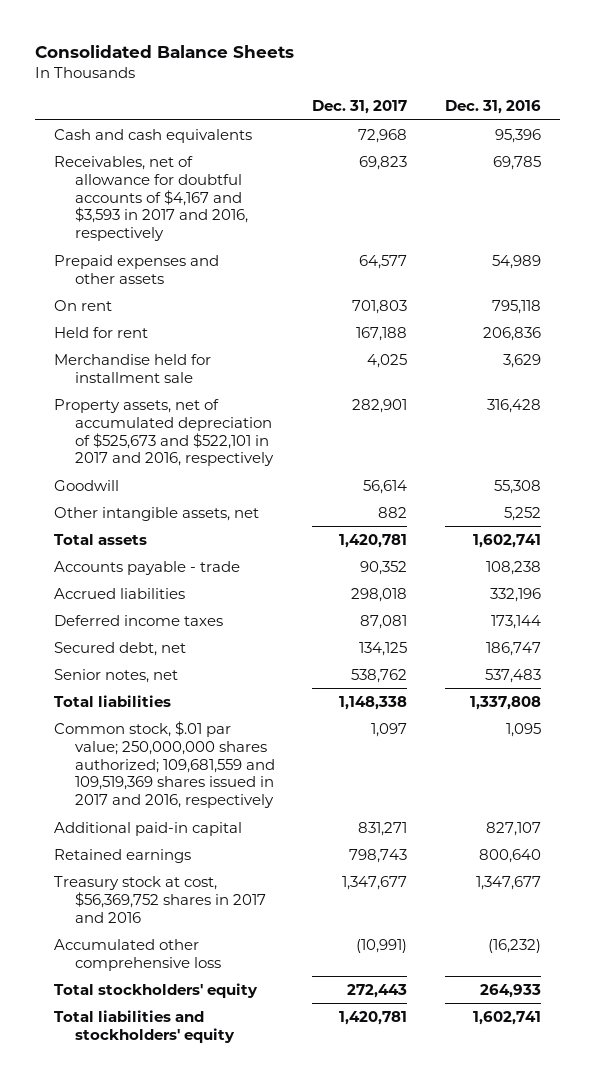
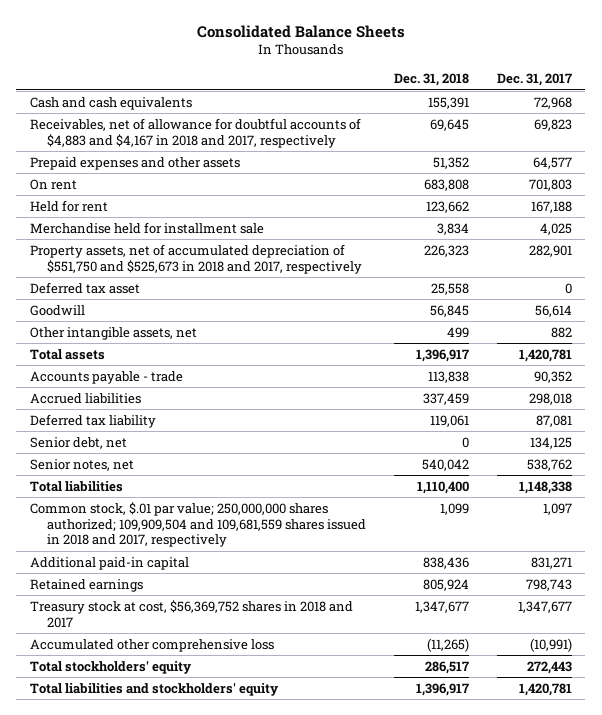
- | Dec. 31, 2017 | Dec. 31, 2016
+ | Dec. 31, 2018 | Dec. 31, 2017
- Receivables, net of allowance for doubtful accounts of $4,167 and $3,593 in 2017 and 2016, respectively | 69,823 | 69,785
+ Receivables, net of allowance for doubtful accounts of $4,883 and $4,167 in 2018 and 2017, respectively | 69,645 | 69,823
- Property assets, net of accumulated depreciation of $525,673 and $522,101 in 2017 and 2016, respectively | 282,901 | 316,428
+ Property assets, net of accumulated depreciation of $551,750 and $525,673 in 2018 and 2017, respectively | 226,323 | 282,901
+ Deferred tax asset | 25,558 | 0
- Deferred income taxes | 87,081 | 173,144
- Secured debt, net | 134,125 | 186,747
+ Deferred tax liability | 119,061 | 87,081
+ Senior debt, net | 0 | 134,125
- Common stock, $.01 par value; 250,000,000 shares authorized; 109,681,559 and 109,519,369 shares issued in 2017 and 2016, respectively | 1,097 | 1,095
+ Common stock, $.01 par value; 250,000,000 shares authorized; 109,909,504 and 109,681,559 shares issued in 2018 and 2017, respectively | 1,099 | 1,097
- Treasury stock at cost, $56,369,752 shares in 2017 and 2016 | 1,347,677 | 1,347,677
+ Treasury stock at cost, $56,369,752 shares in 2018 and 2017 | 1,347,677 | 1,347,677

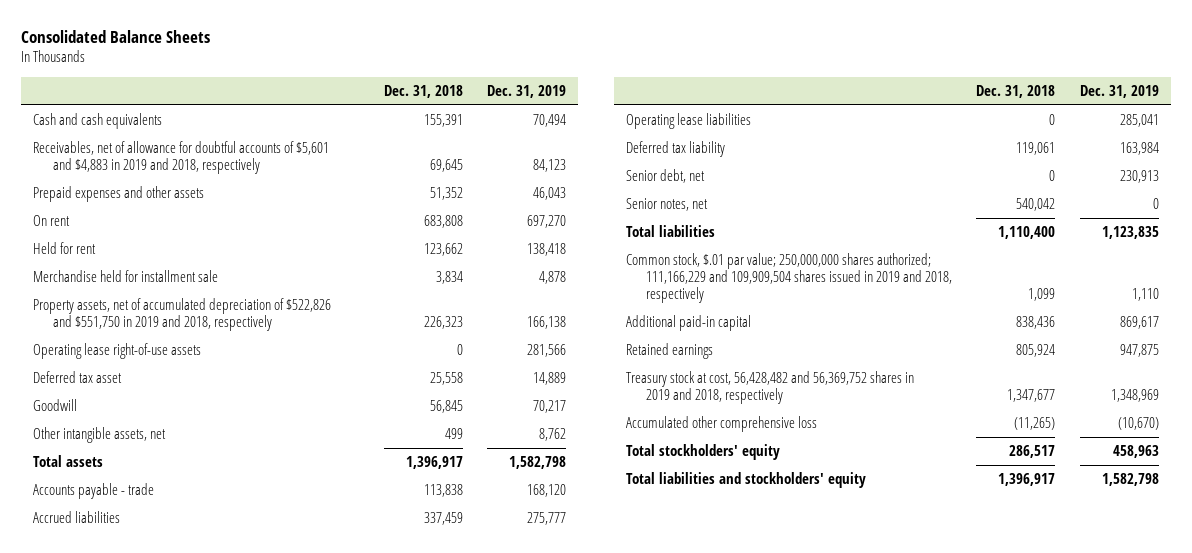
- | Dec. 31, 2018 | Dec. 31, 2017
+ | Dec. 31, 2018 | Dec. 31, 2019
- Receivables, net of allowance for doubtful accounts of $4,883 and $4,167 in 2018 and 2017, respectively | 69,645 | 69,823
+ Receivables, net of allowance for doubtful accounts of $5,601 and $4,883 in 2019 and 2018, respectively | 69,645 | 84,123
- Property assets, net of accumulated depreciation of $551,750 and $525,673 in 2018 and 2017, respectively | 226,323 | 282,901
+ Property assets, net of accumulated depreciation of $522,826 and $551,750 in 2019 and 2018, respectively | 226,323 | 166,138
+ Operating lease right-of-use assets | 0 | 281,566
+ Operating lease liabilities | 0 | 285,041
- Common stock, $.01 par value; 250,000,000 shares authorized; 109,909,504 and 109,681,559 shares issued in 2018 and 2017, respectively | 1,099 | 1,097
+ Common stock, $.01 par value; 250,000,000 shares authorized; 111,166,229 and 109,909,504 shares issued in 2019 and 2018, respectively | 1,099 | 1,110
- Treasury stock at cost, $56,369,752 shares in 2018 and 2017 | 1,347,677 | 1,347,677
+ Treasury stock at cost, 56,428,482 and 56,369,752 shares in 2019 and 2018, respectively | 1,347,677 | 1,348,969

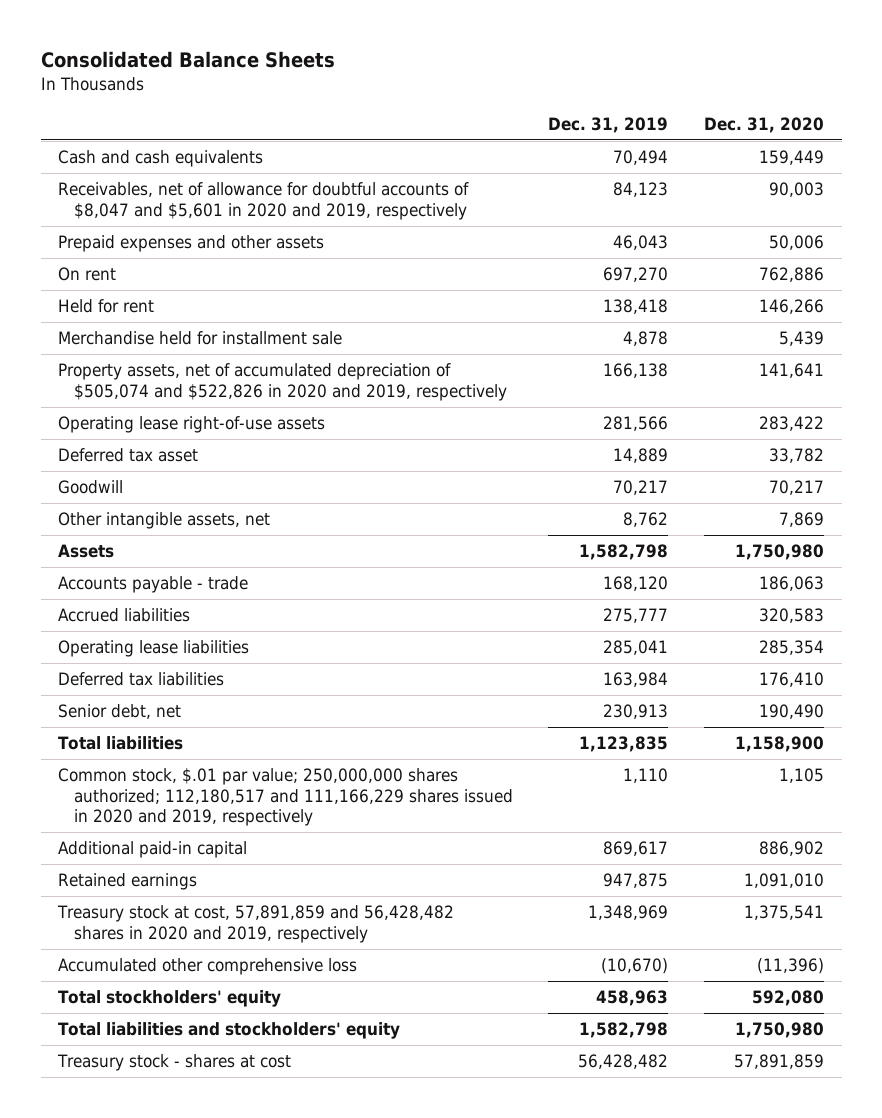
- | Dec. 31, 2018 | Dec. 31, 2019
+ | Dec. 31, 2019 | Dec. 31, 2020
- Receivables, net of allowance for doubtful accounts of $5,601 and $4,883 in 2019 and 2018, respectively | 69,645 | 84,123
+ Receivables, net of allowance for doubtful accounts of $8,047 and $5,601 in 2020 and 2019, respectively | 84,123 | 90,003
- Property assets, net of accumulated depreciation of $522,826 and $551,750 in 2019 and 2018, respectively | 226,323 | 166,138
+ Property assets, net of accumulated depreciation of $505,074 and $522,826 in 2020 and 2019, respectively | 166,138 | 141,641
- Total assets | 1,396,917 | 1,582,798
+ Assets | 1,582,798 | 1,750,980
- Deferred tax liability | 119,061 | 163,984
+ Deferred tax liabilities | 163,984 | 176,410
- Senior notes, net | 540,042 | 0
- Common stock, $.01 par value; 250,000,000 shares authorized; 111,166,229 and 109,909,504 shares issued in 2019 and 2018, respectively | 1,099 | 1,110
+ Common stock, $.01 par value; 250,000,000 shares authorized; 112,180,517 and 111,166,229 shares issued in 2020 and 2019, respectively | 1,110 | 1,105
- Treasury stock at cost, 56,428,482 and 56,369,752 shares in 2019 and 2018, respectively | 1,347,677 | 1,348,969
+ Treasury stock at cost, 57,891,859 and 56,428,482 shares in 2020 and 2019, respectively | 1,348,969 | 1,375,541
+ Treasury stock - shares at cost | 56,428,482 | 57,891,859

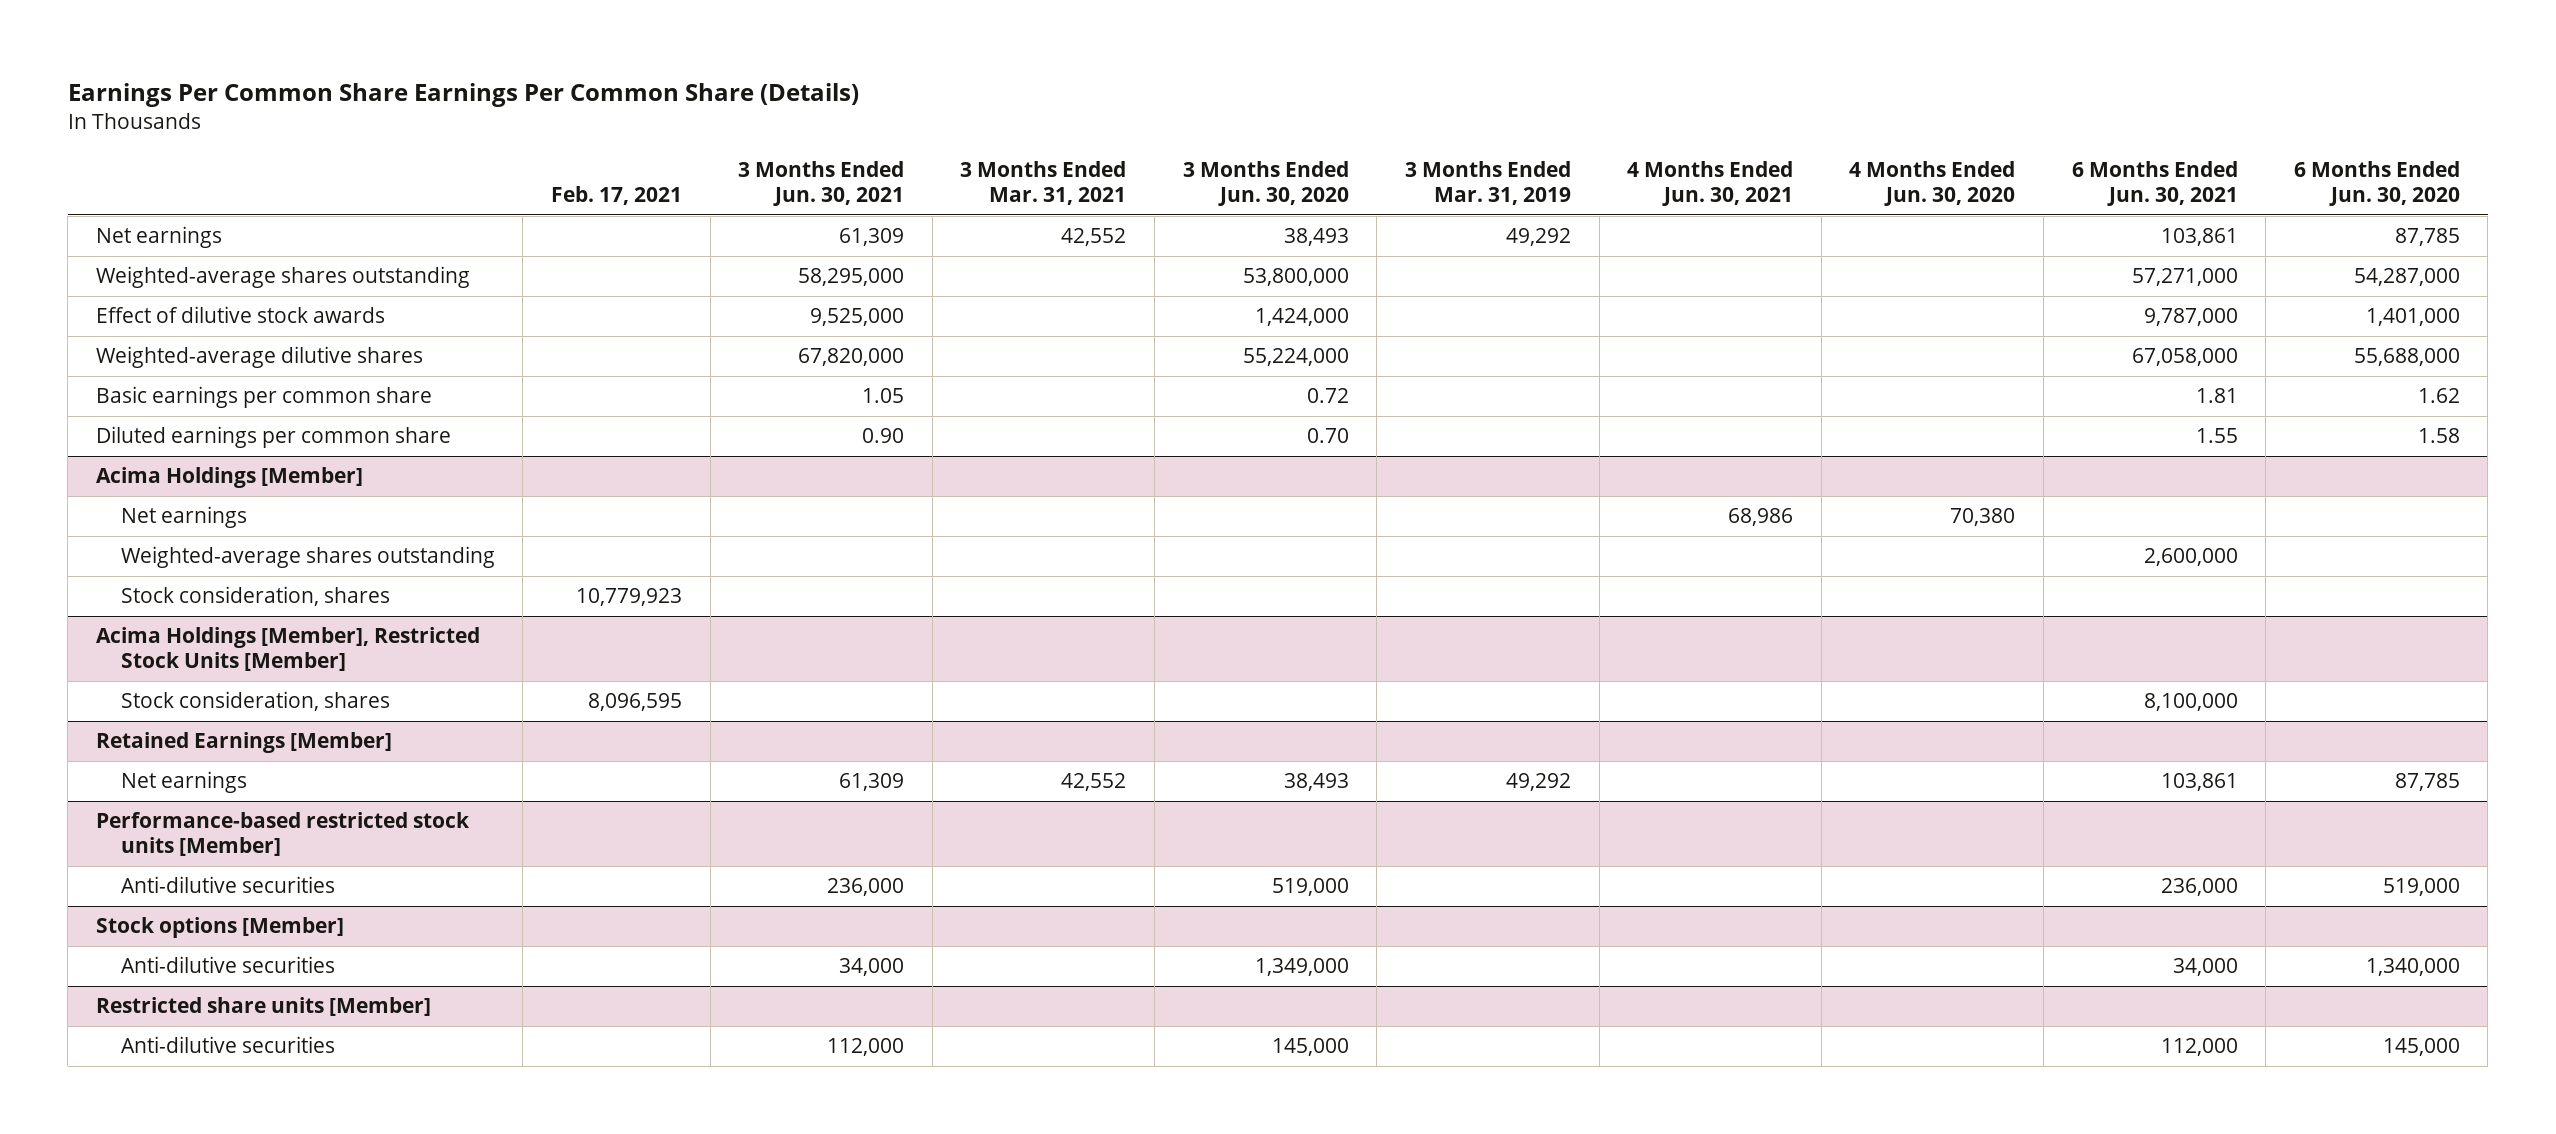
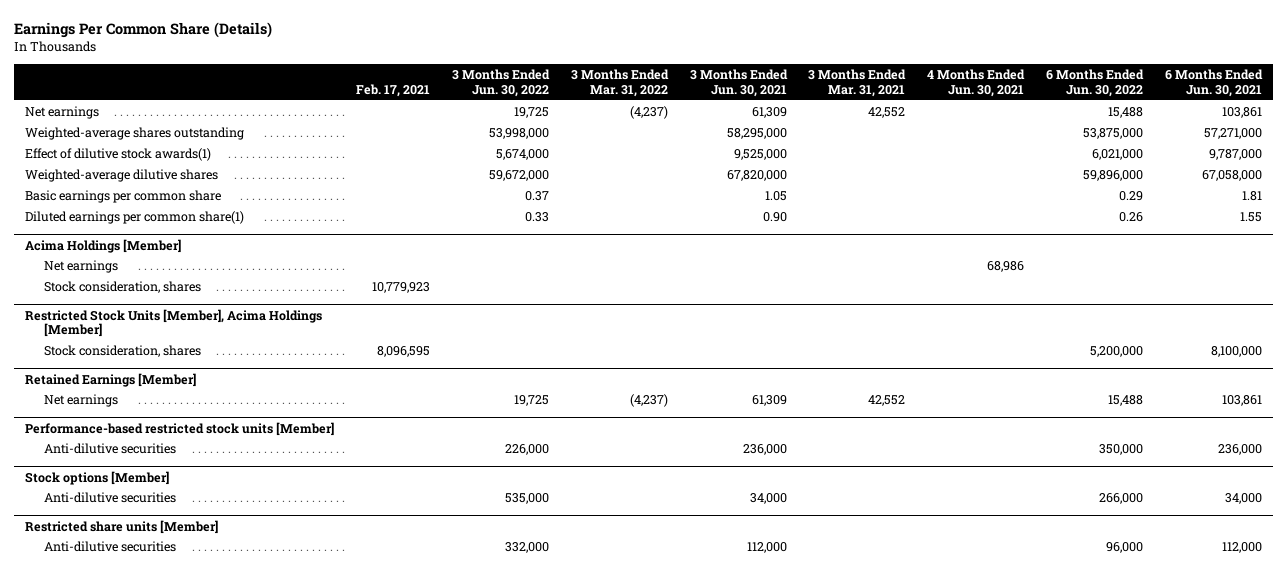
- Earnings Per Common Share Earnings Per Common Share (Details)
+ Earnings Per Common Share (Details)
- | Feb. 17, 2021 | 3 Months Ended Jun. 30, 2021 | 3 Months Ended Mar. 31, 2021 | 3 Months Ended Jun. 30, 2020 | 3 Months Ended Mar. 31, 2019 | 4 Months Ended Jun. 30, 2021 | 4 Months Ended Jun. 30, 2020 | 6 Months Ended Jun. 30, 2021 | 6 Months Ended Jun. 30, 2020
+ | Feb. 17, 2021 | 3 Months Ended Jun. 30, 2022 | 3 Months Ended Mar. 31, 2022 | 3 Months Ended Jun. 30, 2021 | 3 Months Ended Mar. 31, 2021 | 4 Months Ended Jun. 30, 2021 | 6 Months Ended Jun. 30, 2022 | 6 Months Ended Jun. 30, 2021
- Effect of dilutive stock awards | | 9,525,000 | | 1,424,000 | | | | 9,787,000 | 1,401,000
+ Effect of dilutive stock awards(1) | | 5,674,000 | | 9,525,000 | | | 6,021,000 | 9,787,000
- Diluted earnings per common share | | 0.90 | | 0.70 | | | | 1.55 | 1.58
+ Diluted earnings per common share(1) | | 0.33 | | 0.90 | | | 0.26 | 1.55
@ Acima Holdings [Member]
- Weighted-average shares outstanding | | | | | | | | 2,600,000 |
- Acima Holdings [Member], Restricted Stock Units [Member]
+ Restricted Stock Units [Member], Acima Holdings [Member]

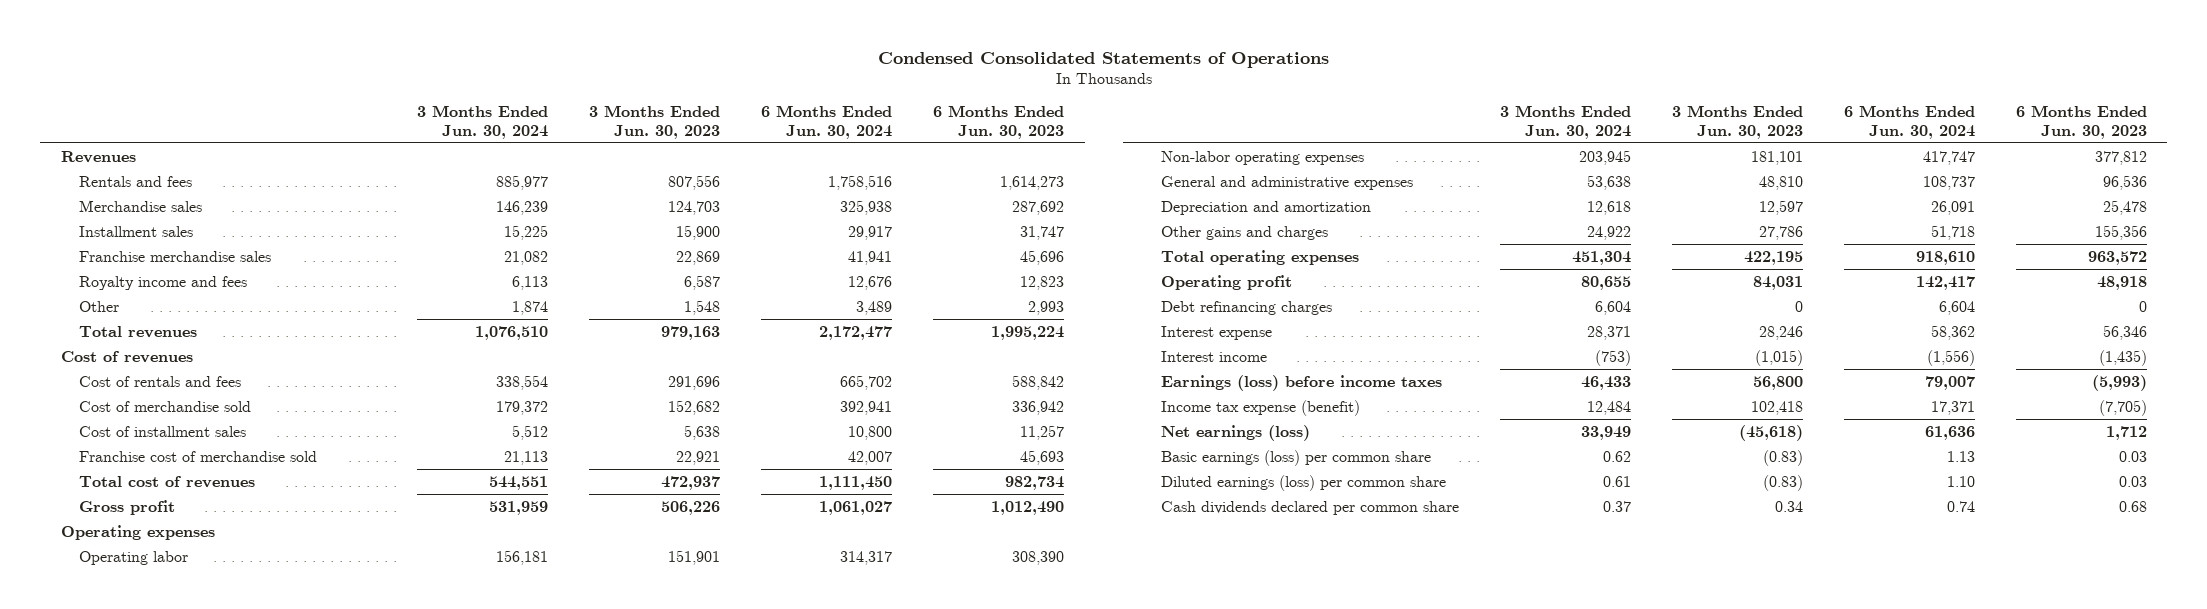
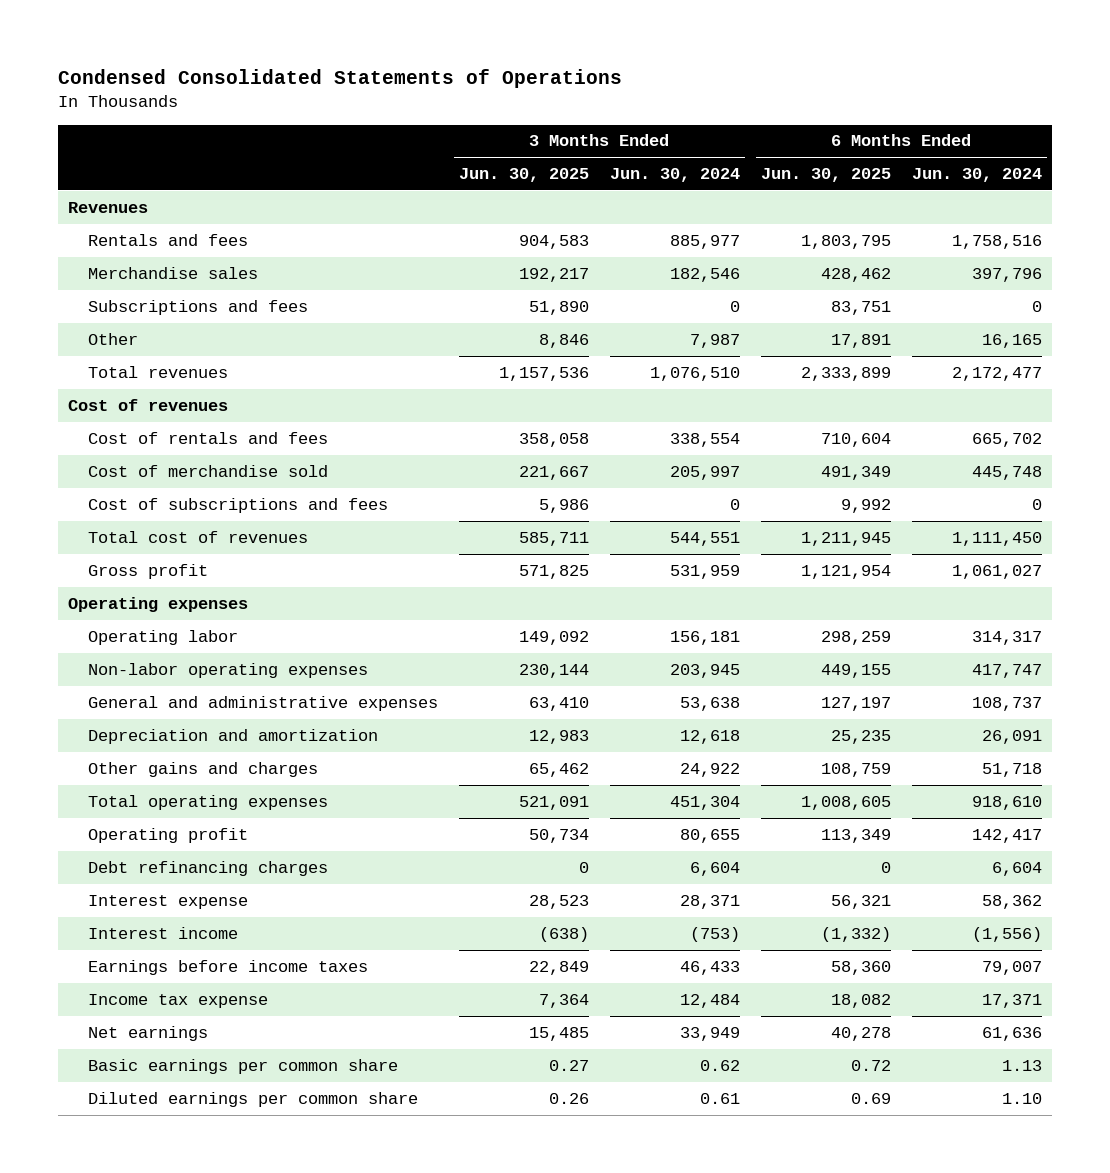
- | 3 Months Ended Jun. 30, 2024 | 3 Months Ended Jun. 30, 2023 | 6 Months Ended Jun. 30, 2024 | 6 Months Ended Jun. 30, 2023
+ | 3 Months Ended Jun. 30, 2025 | 3 Months Ended Jun. 30, 2024 | 6 Months Ended Jun. 30, 2025 | 6 Months Ended Jun. 30, 2024
- Merchandise sales | 146,239 | 124,703 | 325,938 | 287,692
- Installment sales | 15,225 | 15,900 | 29,917 | 31,747
- Franchise merchandise sales | 21,082 | 22,869 | 41,941 | 45,696
- Royalty income and fees | 6,113 | 6,587 | 12,676 | 12,823
- Other | 1,874 | 1,548 | 3,489 | 2,993
+ Merchandise sales | 192,217 | 182,546 | 428,462 | 397,796
+ Subscriptions and fees | 51,890 | 0 | 83,751 | 0
+ Other | 8,846 | 7,987 | 17,891 | 16,165
- Cost of merchandise sold | 179,372 | 152,682 | 392,941 | 336,942
- Cost of installment sales | 5,512 | 5,638 | 10,800 | 11,257
- Franchise cost of merchandise sold | 21,113 | 22,921 | 42,007 | 45,693
+ Cost of merchandise sold | 221,667 | 205,997 | 491,349 | 445,748
+ Cost of subscriptions and fees | 5,986 | 0 | 9,992 | 0
- Earnings (loss) before income taxes | 46,433 | 56,800 | 79,007 | (5,993)
- Income tax expense (benefit) | 12,484 | 102,418 | 17,371 | (7,705)
- Net earnings (loss) | 33,949 | (45,618) | 61,636 | 1,712
- Basic earnings (loss) per common share | 0.62 | (0.83) | 1.13 | 0.03
- Diluted earnings (loss) per common share | 0.61 | (0.83) | 1.10 | 0.03
- Cash dividends declared per common share | 0.37 | 0.34 | 0.74 | 0.68
+ Earnings before income taxes | 22,849 | 46,433 | 58,360 | 79,007
+ Income tax expense | 7,364 | 12,484 | 18,082 | 17,371
+ Net earnings | 15,485 | 33,949 | 40,278 | 61,636
+ Basic earnings per common share | 0.27 | 0.62 | 0.72 | 1.13
+ Diluted earnings per common share | 0.26 | 0.61 | 0.69 | 1.10

